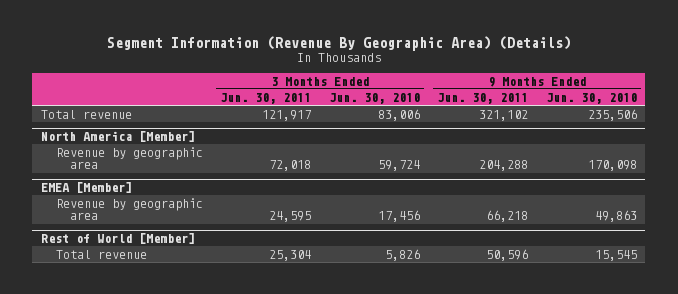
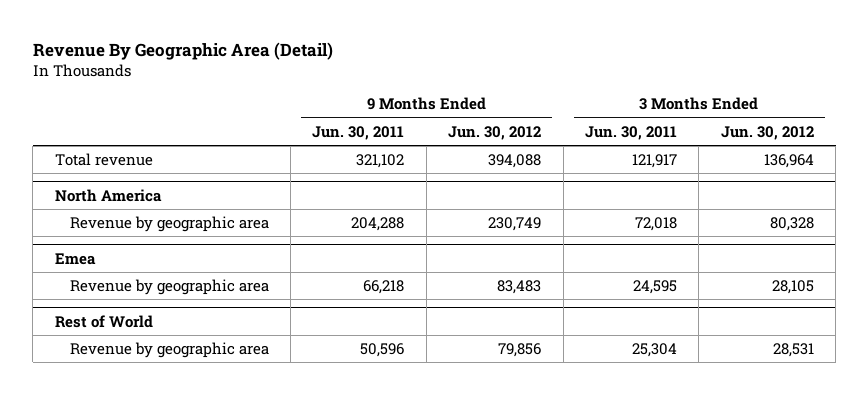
- Segment Information (Revenue By Geographic Area) (Details)
+ Revenue By Geographic Area (Detail)
- | 3 Months Ended Jun. 30, 2011 | 3 Months Ended Jun. 30, 2010 | 9 Months Ended Jun. 30, 2011 | 9 Months Ended Jun. 30, 2010
+ | 9 Months Ended Jun. 30, 2011 | 9 Months Ended Jun. 30, 2012 | 3 Months Ended Jun. 30, 2011 | 3 Months Ended Jun. 30, 2012
- North America [Member]
+ North America
- EMEA [Member]
+ Emea
- Rest of World [Member]
- Total revenue | 25,304 | 5,826 | 50,596 | 15,545
+ Rest of World
+ Revenue by geographic area | 50,596 | 79,856 | 25,304 | 28,531

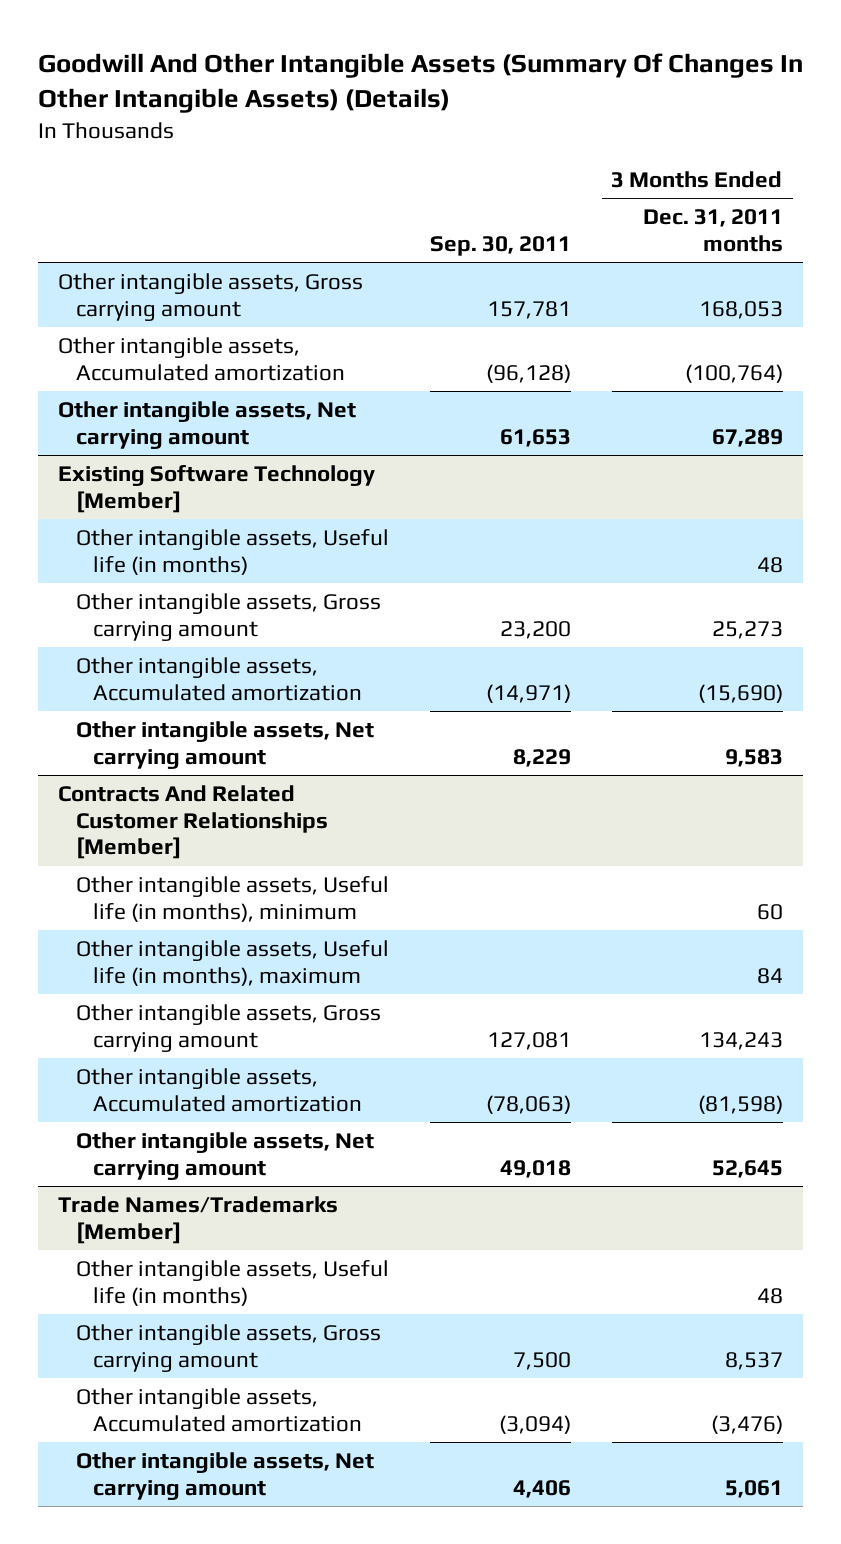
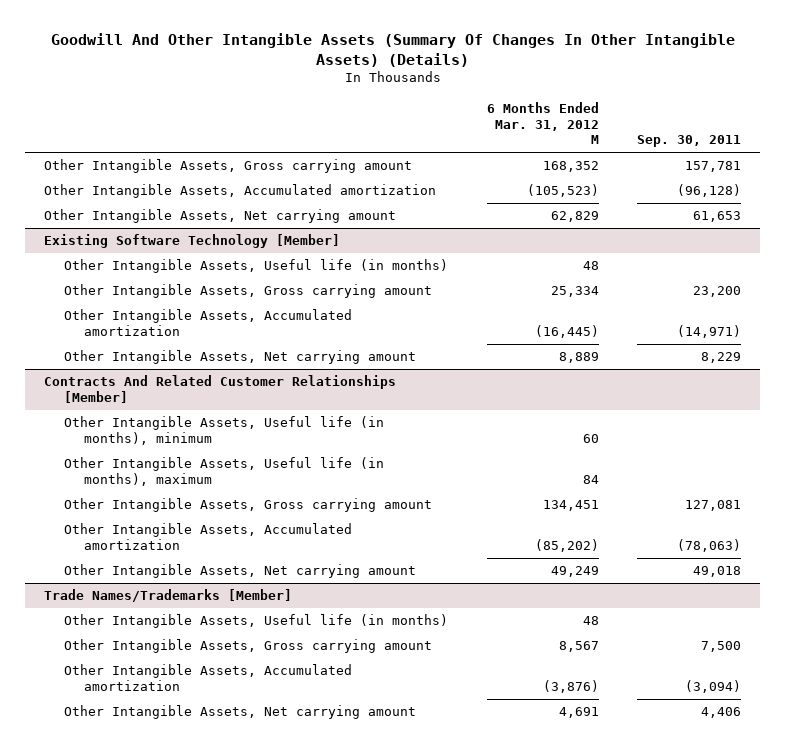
- | Sep. 30, 2011 | 3 Months Ended Dec. 31, 2011 months
+ | 6 Months Ended Mar. 31, 2012 M | Sep. 30, 2011
- Other intangible assets, Gross carrying amount | 157,781 | 168,053
- Other intangible assets, Accumulated amortization | (96,128) | (100,764)
- Other intangible assets, Net carrying amount | 61,653 | 67,289
+ Other Intangible Assets, Gross carrying amount | 168,352 | 157,781
+ Other Intangible Assets, Accumulated amortization | (105,523) | (96,128)
+ Other Intangible Assets, Net carrying amount | 62,829 | 61,653
@ Existing Software Technology [Member]
- Other intangible assets, Useful life (in months) | | 48
- Other intangible assets, Gross carrying amount | 23,200 | 25,273
- Other intangible assets, Accumulated amortization | (14,971) | (15,690)
- Other intangible assets, Net carrying amount | 8,229 | 9,583
+ Other Intangible Assets, Useful life (in months) | 48 |
+ Other Intangible Assets, Gross carrying amount | 25,334 | 23,200
+ Other Intangible Assets, Accumulated amortization | (16,445) | (14,971)
+ Other Intangible Assets, Net carrying amount | 8,889 | 8,229
@ Contracts And Related Customer Relationships [Member]
- Other intangible assets, Useful life (in months), minimum | | 60
- Other intangible assets, Useful life (in months), maximum | | 84
- Other intangible assets, Gross carrying amount | 127,081 | 134,243
- Other intangible assets, Accumulated amortization | (78,063) | (81,598)
- Other intangible assets, Net carrying amount | 49,018 | 52,645
+ Other Intangible Assets, Useful life (in months), minimum | 60 |
+ Other Intangible Assets, Useful life (in months), maximum | 84 |
+ Other Intangible Assets, Gross carrying amount | 134,451 | 127,081
+ Other Intangible Assets, Accumulated amortization | (85,202) | (78,063)
+ Other Intangible Assets, Net carrying amount | 49,249 | 49,018
@ Trade Names/Trademarks [Member]
- Other intangible assets, Useful life (in months) | | 48
- Other intangible assets, Gross carrying amount | 7,500 | 8,537
- Other intangible assets, Accumulated amortization | (3,094) | (3,476)
- Other intangible assets, Net carrying amount | 4,406 | 5,061
+ Other Intangible Assets, Useful life (in months) | 48 |
+ Other Intangible Assets, Gross carrying amount | 8,567 | 7,500
+ Other Intangible Assets, Accumulated amortization | (3,876) | (3,094)
+ Other Intangible Assets, Net carrying amount | 4,691 | 4,406

